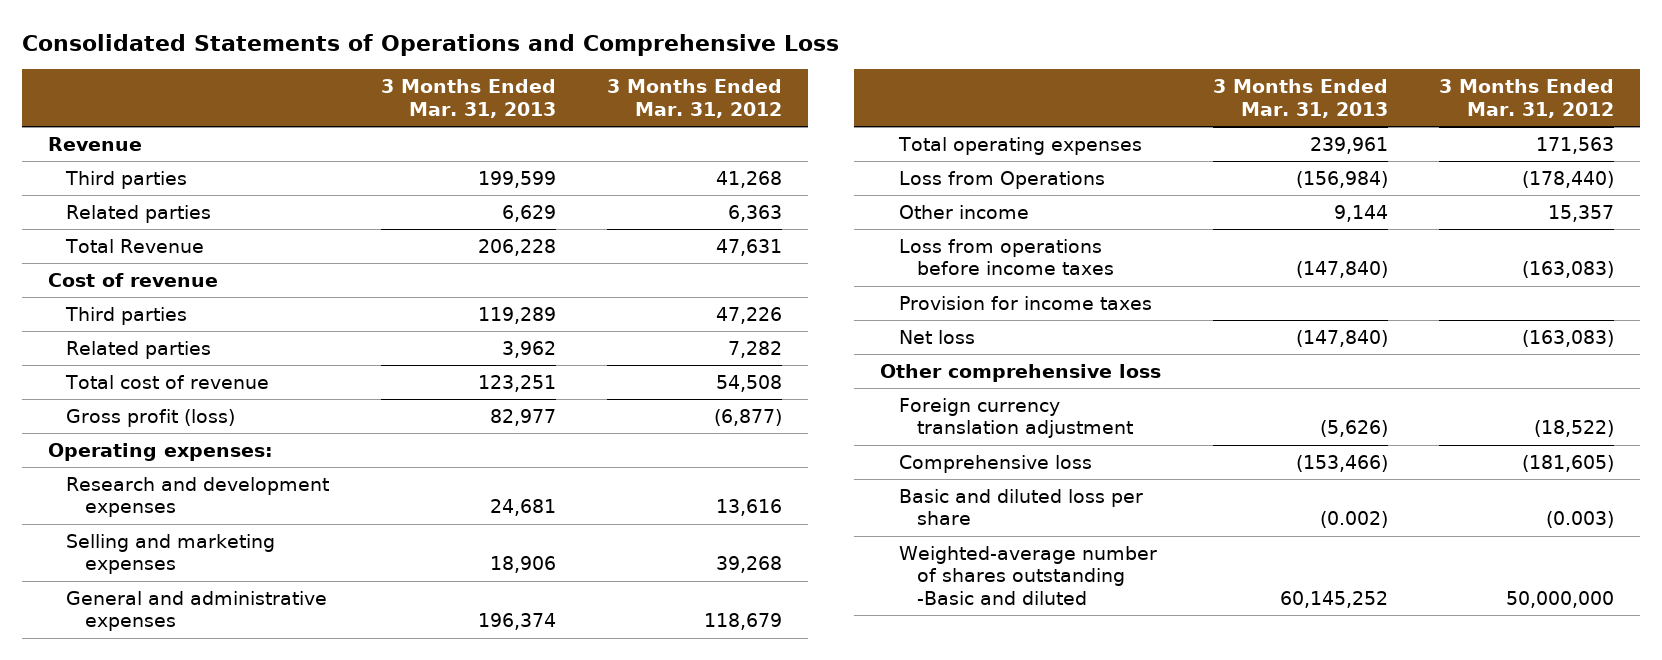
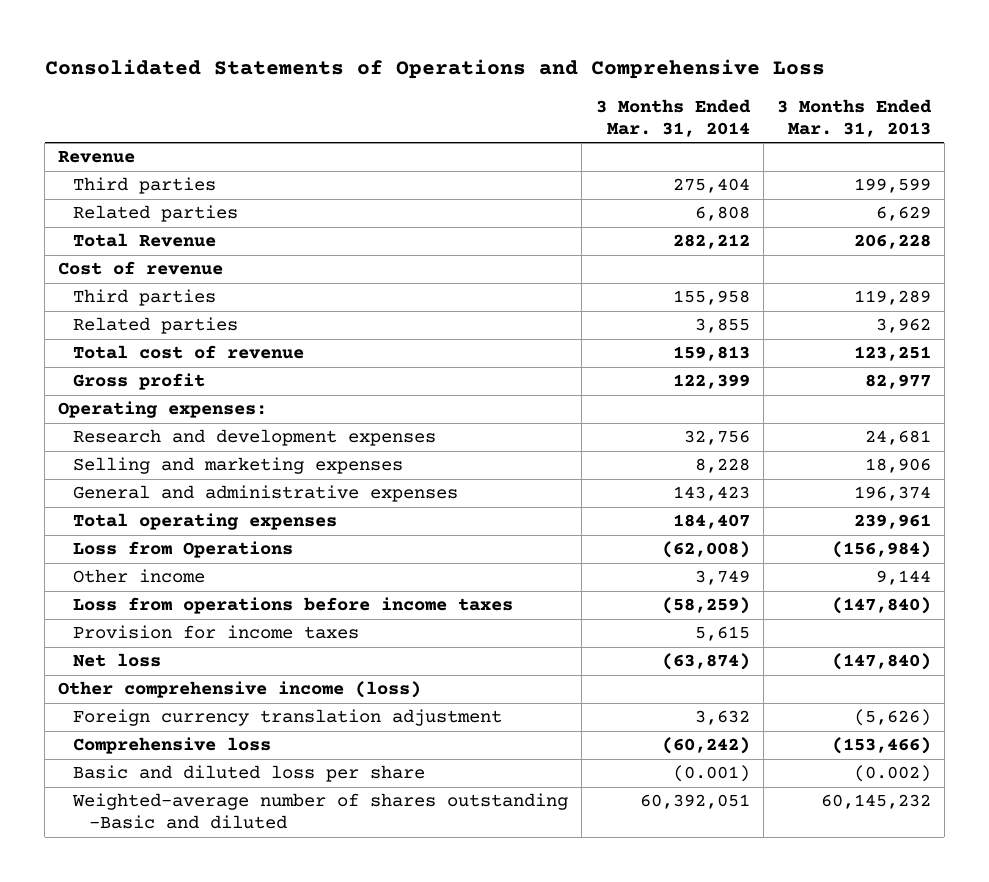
- | 3 Months Ended Mar. 31, 2013 | 3 Months Ended Mar. 31, 2012
+ | 3 Months Ended Mar. 31, 2014 | 3 Months Ended Mar. 31, 2013
- Gross profit (loss) | 82,977 | (6,877)
+ Gross profit | 122,399 | 82,977
- Other comprehensive loss
+ Other comprehensive income (loss)
- Weighted-average number of shares outstanding -Basic and diluted | 60,145,252 | 50,000,000
+ Weighted-average number of shares outstanding -Basic and diluted | 60,392,051 | 60,145,232

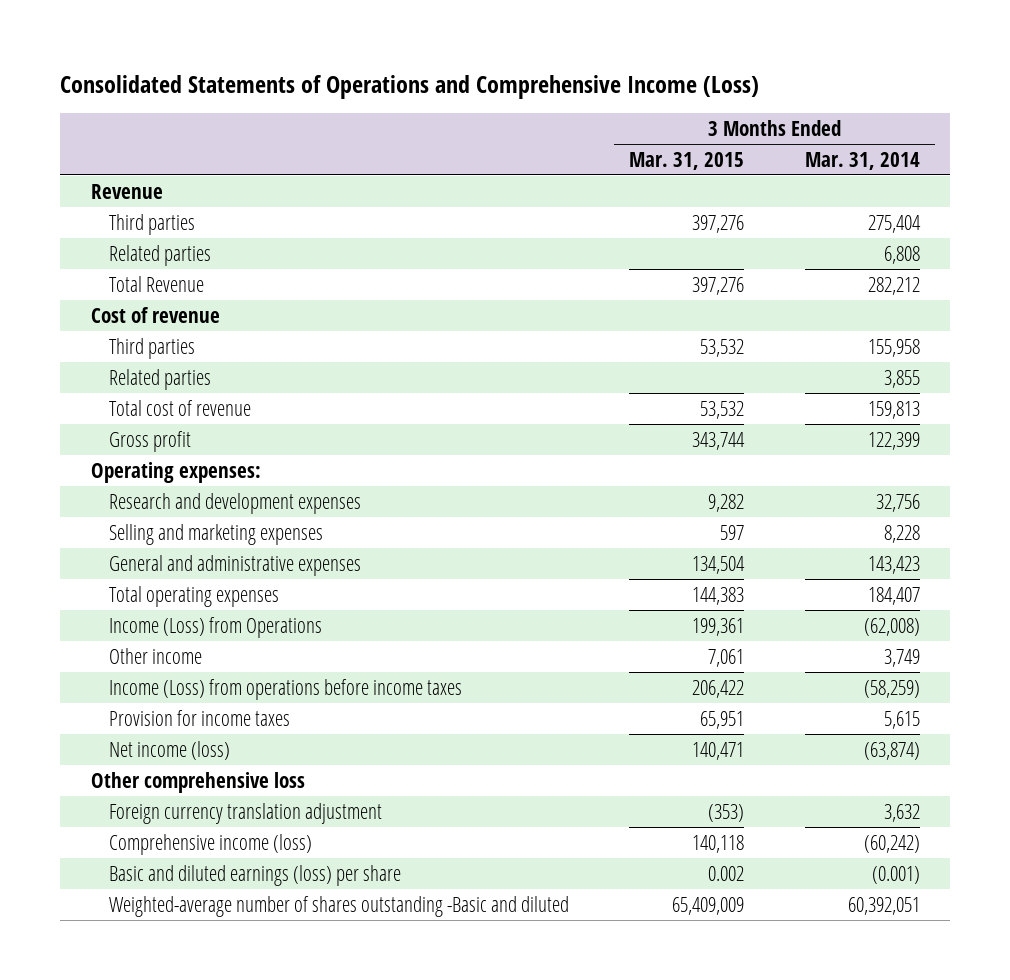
- Consolidated Statements of Operations and Comprehensive Loss
+ Consolidated Statements of Operations and Comprehensive Income (Loss)
- | 3 Months Ended Mar. 31, 2014 | 3 Months Ended Mar. 31, 2013
+ | 3 Months Ended Mar. 31, 2015 | 3 Months Ended Mar. 31, 2014
- Loss from Operations | (62,008) | (156,984)
+ Income (Loss) from Operations | 199,361 | (62,008)
- Loss from operations before income taxes | (58,259) | (147,840)
+ Income (Loss) from operations before income taxes | 206,422 | (58,259)
- Net loss | (63,874) | (147,840)
- Other comprehensive income (loss)
+ Net income (loss) | 140,471 | (63,874)
+ Other comprehensive loss
- Comprehensive loss | (60,242) | (153,466)
- Basic and diluted loss per share | (0.001) | (0.002)
+ Comprehensive income (loss) | 140,118 | (60,242)
+ Basic and diluted earnings (loss) per share | 0.002 | (0.001)

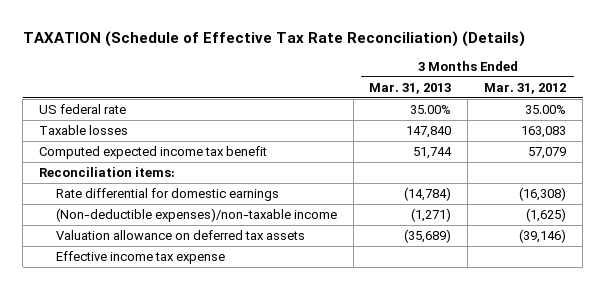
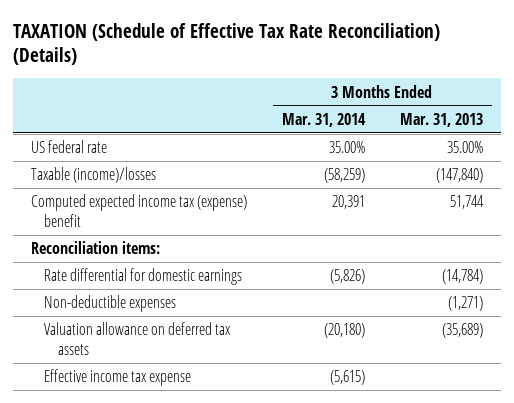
- | 3 Months Ended Mar. 31, 2013 | 3 Months Ended Mar. 31, 2012
+ | 3 Months Ended Mar. 31, 2014 | 3 Months Ended Mar. 31, 2013
- Taxable losses | 147,840 | 163,083
- Computed expected income tax benefit | 51,744 | 57,079
+ Taxable (income)/losses | (58,259) | (147,840)
+ Computed expected income tax (expense) benefit | 20,391 | 51,744
- (Non-deductible expenses)/non-taxable income | (1,271) | (1,625)
+ Non-deductible expenses | | (1,271)

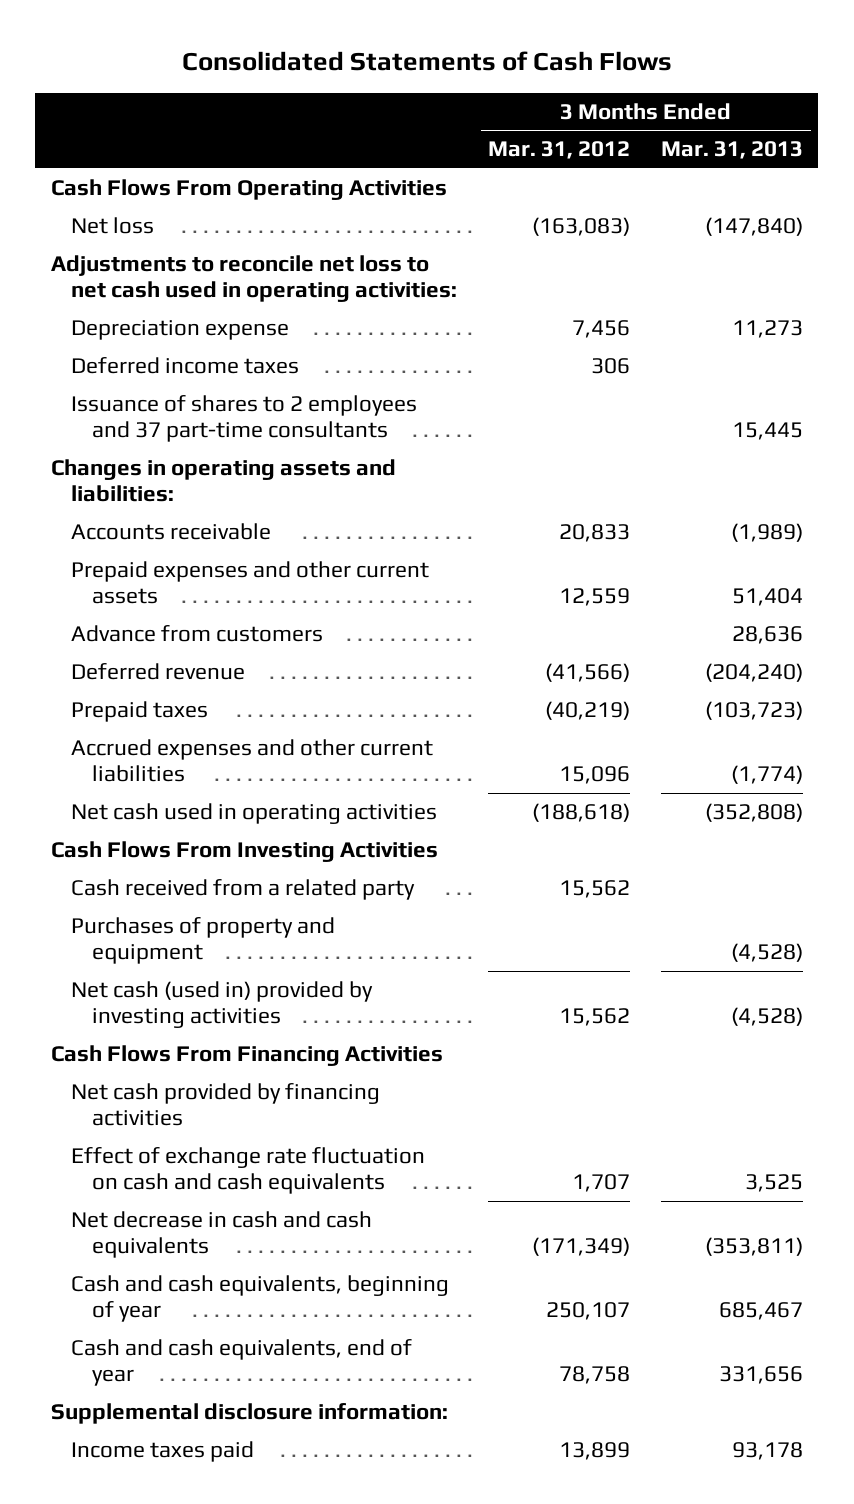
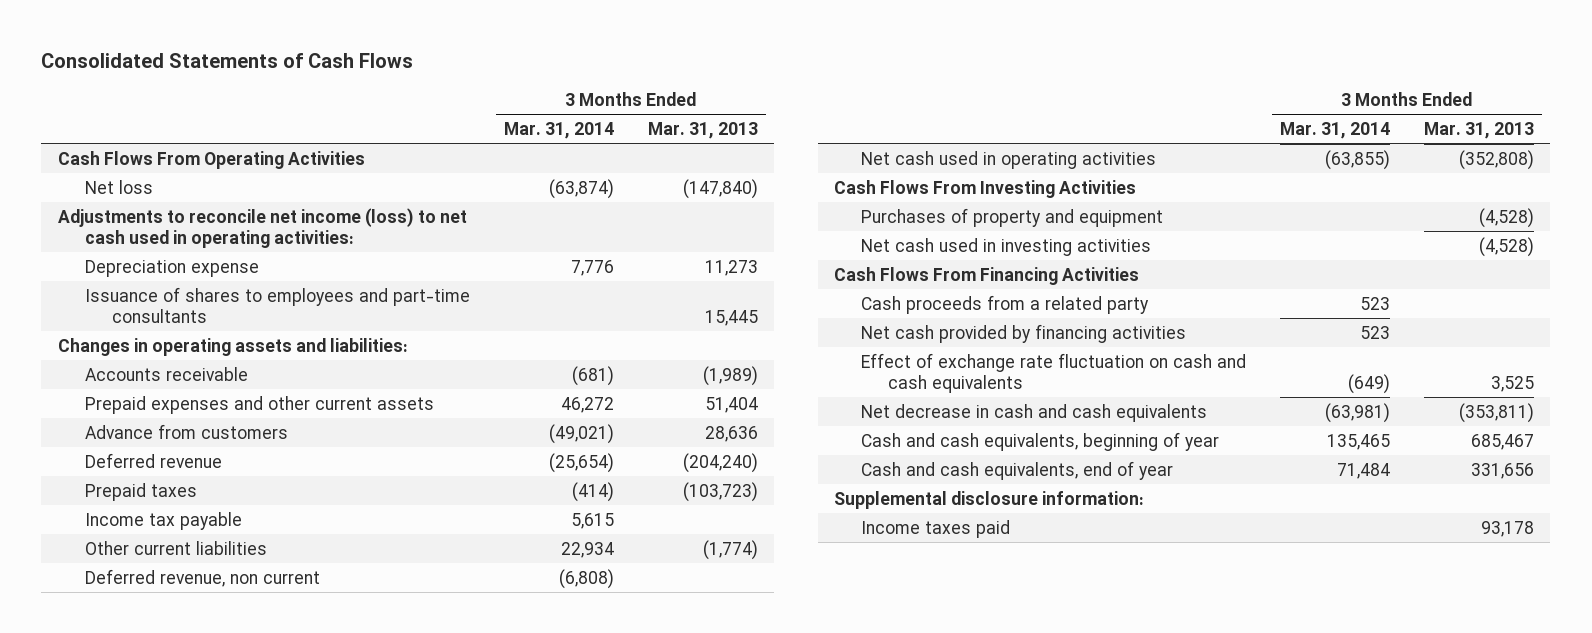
- | 3 Months Ended Mar. 31, 2012 | 3 Months Ended Mar. 31, 2013
+ | 3 Months Ended Mar. 31, 2014 | 3 Months Ended Mar. 31, 2013
- Adjustments to reconcile net loss to net cash used in operating activities:
+ Adjustments to reconcile net income (loss) to net cash used in operating activities:
- Deferred income taxes | 306 |
- Issuance of shares to 2 employees and 37 part-time consultants | | 15,445
+ Issuance of shares to employees and part-time consultants | | 15,445
- Accrued expenses and other current liabilities | 15,096 | (1,774)
+ Income tax payable | 5,615 |
+ Other current liabilities | 22,934 | (1,774)
+ Deferred revenue, non current | (6,808) |
- Cash received from a related party | 15,562 |
- Net cash (used in) provided by investing activities | 15,562 | (4,528)
+ Net cash used in investing activities | | (4,528)
+ Cash proceeds from a related party | 523 |

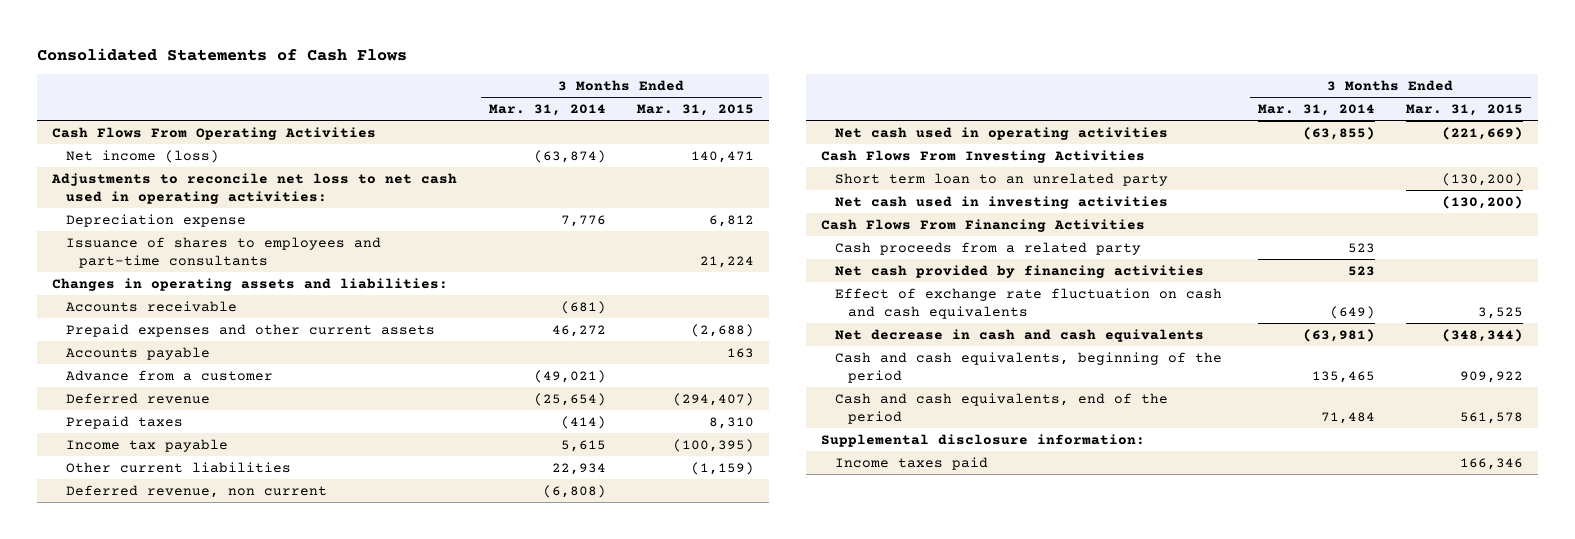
- | 3 Months Ended Mar. 31, 2014 | 3 Months Ended Mar. 31, 2013
+ | 3 Months Ended Mar. 31, 2014 | 3 Months Ended Mar. 31, 2015
- Net loss | (63,874) | (147,840)
- Adjustments to reconcile net income (loss) to net cash used in operating activities:
+ Net income (loss) | (63,874) | 140,471
+ Adjustments to reconcile net loss to net cash used in operating activities:
- Advance from customers | (49,021) | 28,636
+ Accounts payable | | 163
+ Advance from a customer | (49,021) |
- Purchases of property and equipment | | (4,528)
+ Short term loan to an unrelated party | | (130,200)
- Cash and cash equivalents, beginning of year | 135,465 | 685,467
- Cash and cash equivalents, end of year | 71,484 | 331,656
+ Cash and cash equivalents, beginning of the period | 135,465 | 909,922
+ Cash and cash equivalents, end of the period | 71,484 | 561,578

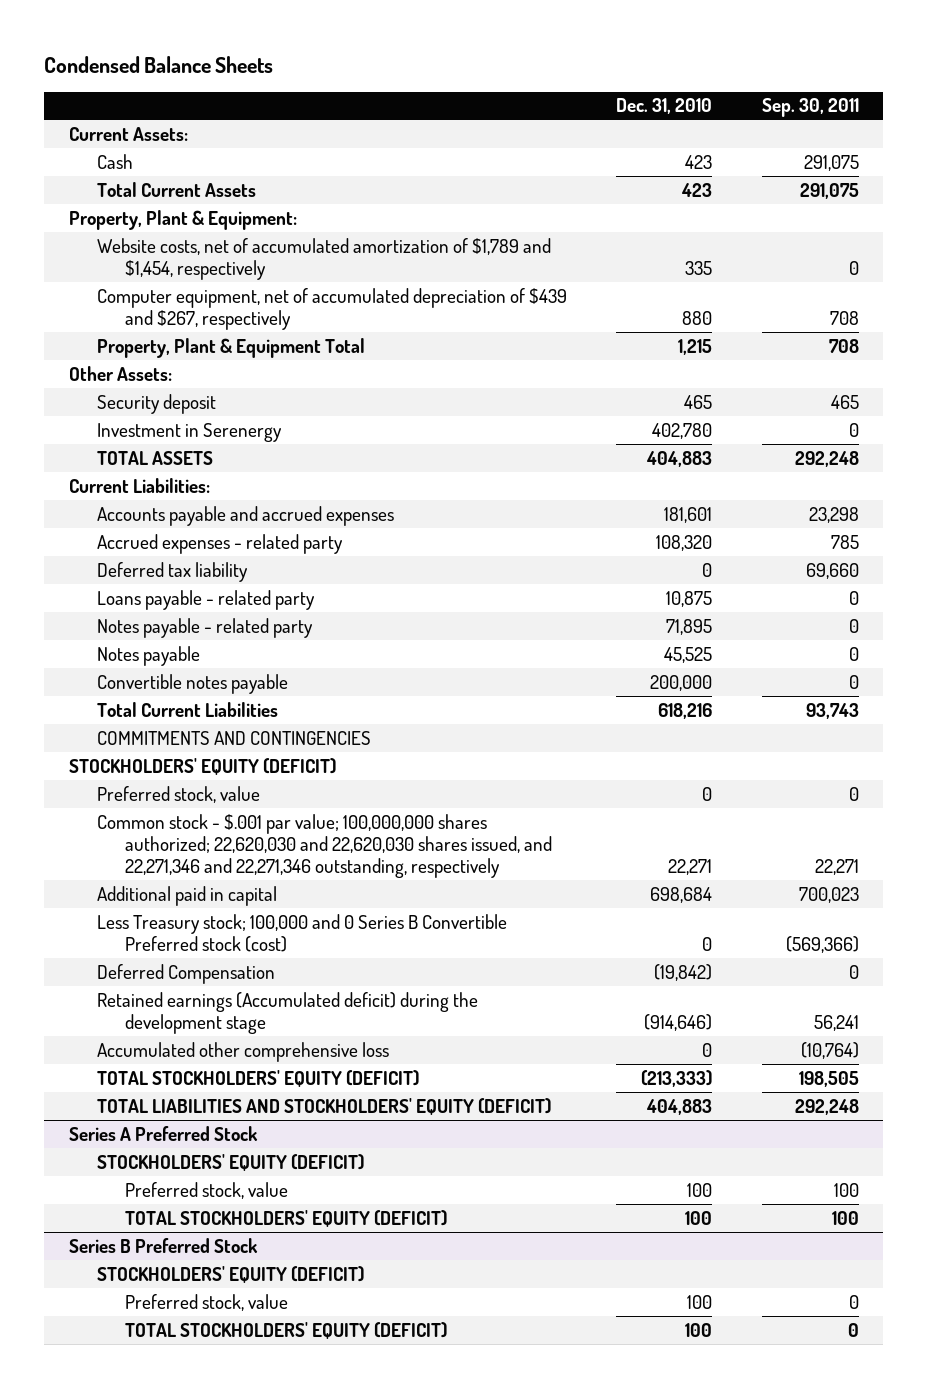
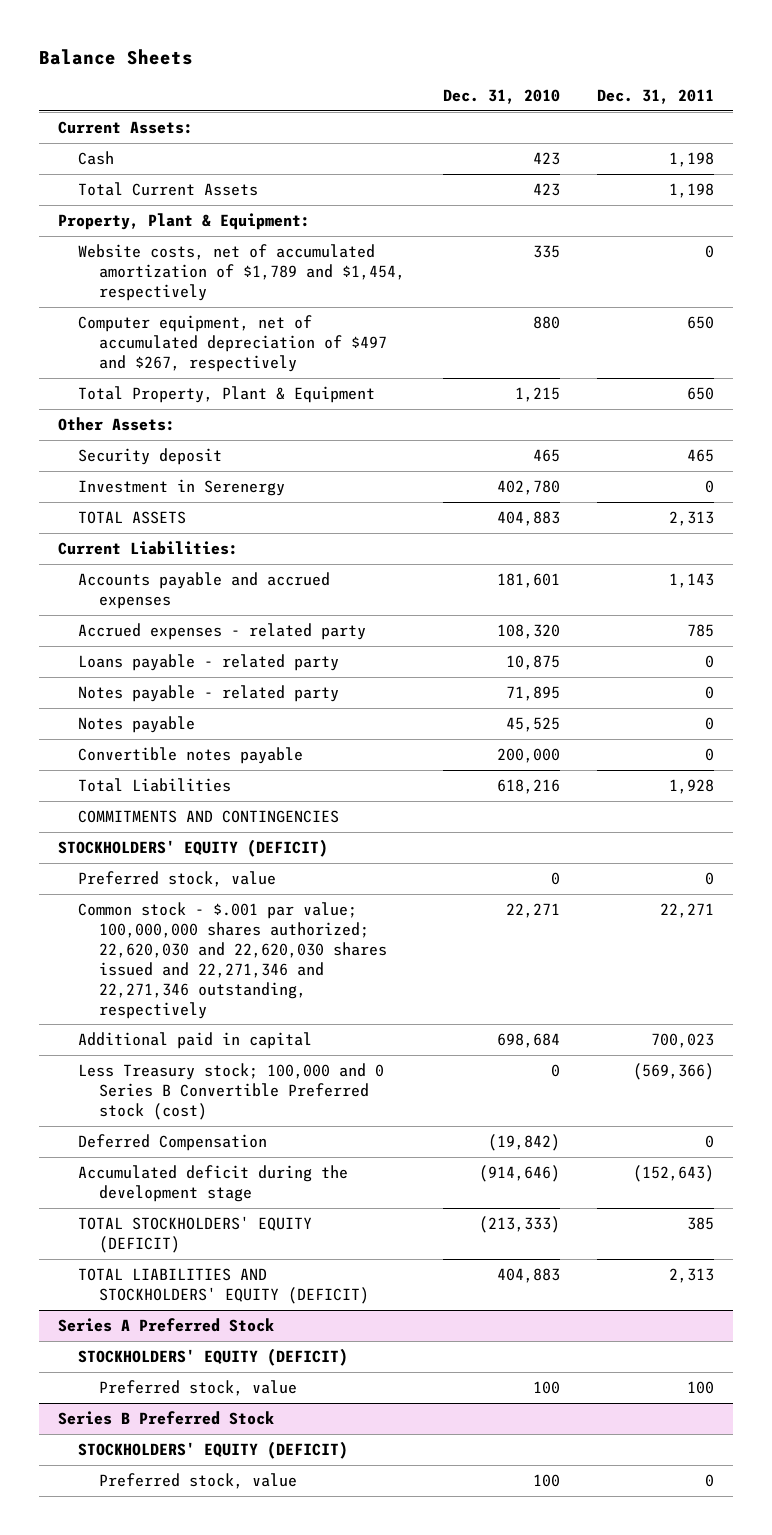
- Condensed Balance Sheets
+ Balance Sheets
- | Dec. 31, 2010 | Sep. 30, 2011
+ | Dec. 31, 2010 | Dec. 31, 2011
- Computer equipment, net of accumulated depreciation of $439 and $267, respectively | 880 | 708
- Property, Plant & Equipment Total | 1,215 | 708
+ Computer equipment, net of accumulated depreciation of $497 and $267, respectively | 880 | 650
+ Total Property, Plant & Equipment | 1,215 | 650
- Deferred tax liability | 0 | 69,660
- Total Current Liabilities | 618,216 | 93,743
+ Total Liabilities | 618,216 | 1,928
- Common stock - $.001 par value; 100,000,000 shares authorized; 22,620,030 and 22,620,030 shares issued, and 22,271,346 and 22,271,346 outstanding, respectively | 22,271 | 22,271
+ Common stock - $.001 par value; 100,000,000 shares authorized; 22,620,030 and 22,620,030 shares issued and 22,271,346 and 22,271,346 outstanding, respectively | 22,271 | 22,271
- Retained earnings (Accumulated deficit) during the development stage | (914,646) | 56,241
- Accumulated other comprehensive loss | 0 | (10,764)
+ Accumulated deficit during the development stage | (914,646) | (152,643)
@ Series A Preferred Stock
- TOTAL STOCKHOLDERS' EQUITY (DEFICIT) | 100 | 100
@ Series B Preferred Stock
- TOTAL STOCKHOLDERS' EQUITY (DEFICIT) | 100 | 0

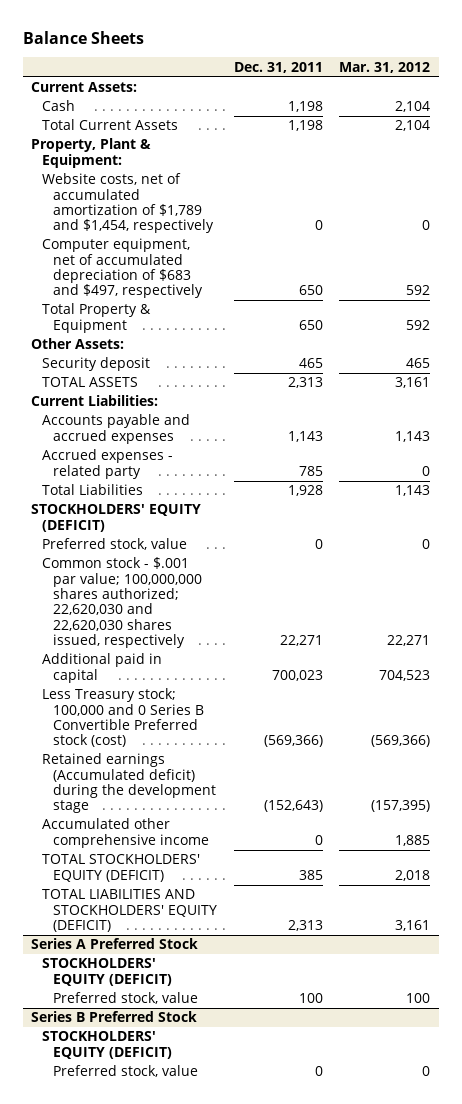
- | Dec. 31, 2010 | Dec. 31, 2011
+ | Dec. 31, 2011 | Mar. 31, 2012
- Computer equipment, net of accumulated depreciation of $497 and $267, respectively | 880 | 650
- Total Property, Plant & Equipment | 1,215 | 650
+ Computer equipment, net of accumulated depreciation of $683 and $497, respectively | 650 | 592
+ Total Property & Equipment | 650 | 592
- Investment in Serenergy | 402,780 | 0
- Loans payable - related party | 10,875 | 0
- Notes payable - related party | 71,895 | 0
- Notes payable | 45,525 | 0
- Convertible notes payable | 200,000 | 0
- COMMITMENTS AND CONTINGENCIES
- Common stock - $.001 par value; 100,000,000 shares authorized; 22,620,030 and 22,620,030 shares issued and 22,271,346 and 22,271,346 outstanding, respectively | 22,271 | 22,271
+ Common stock - $.001 par value; 100,000,000 shares authorized; 22,620,030 and 22,620,030 shares issued, respectively | 22,271 | 22,271
- Deferred Compensation | (19,842) | 0
- Accumulated deficit during the development stage | (914,646) | (152,643)
+ Retained earnings (Accumulated deficit) during the development stage | (152,643) | (157,395)
+ Accumulated other comprehensive income | 0 | 1,885

